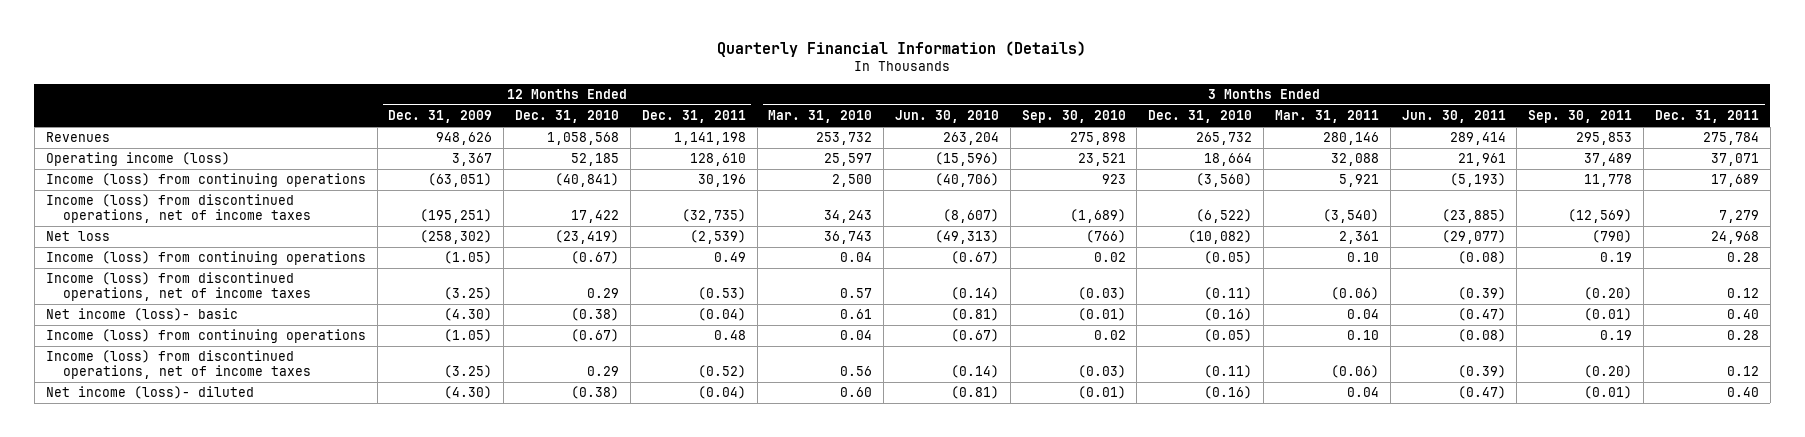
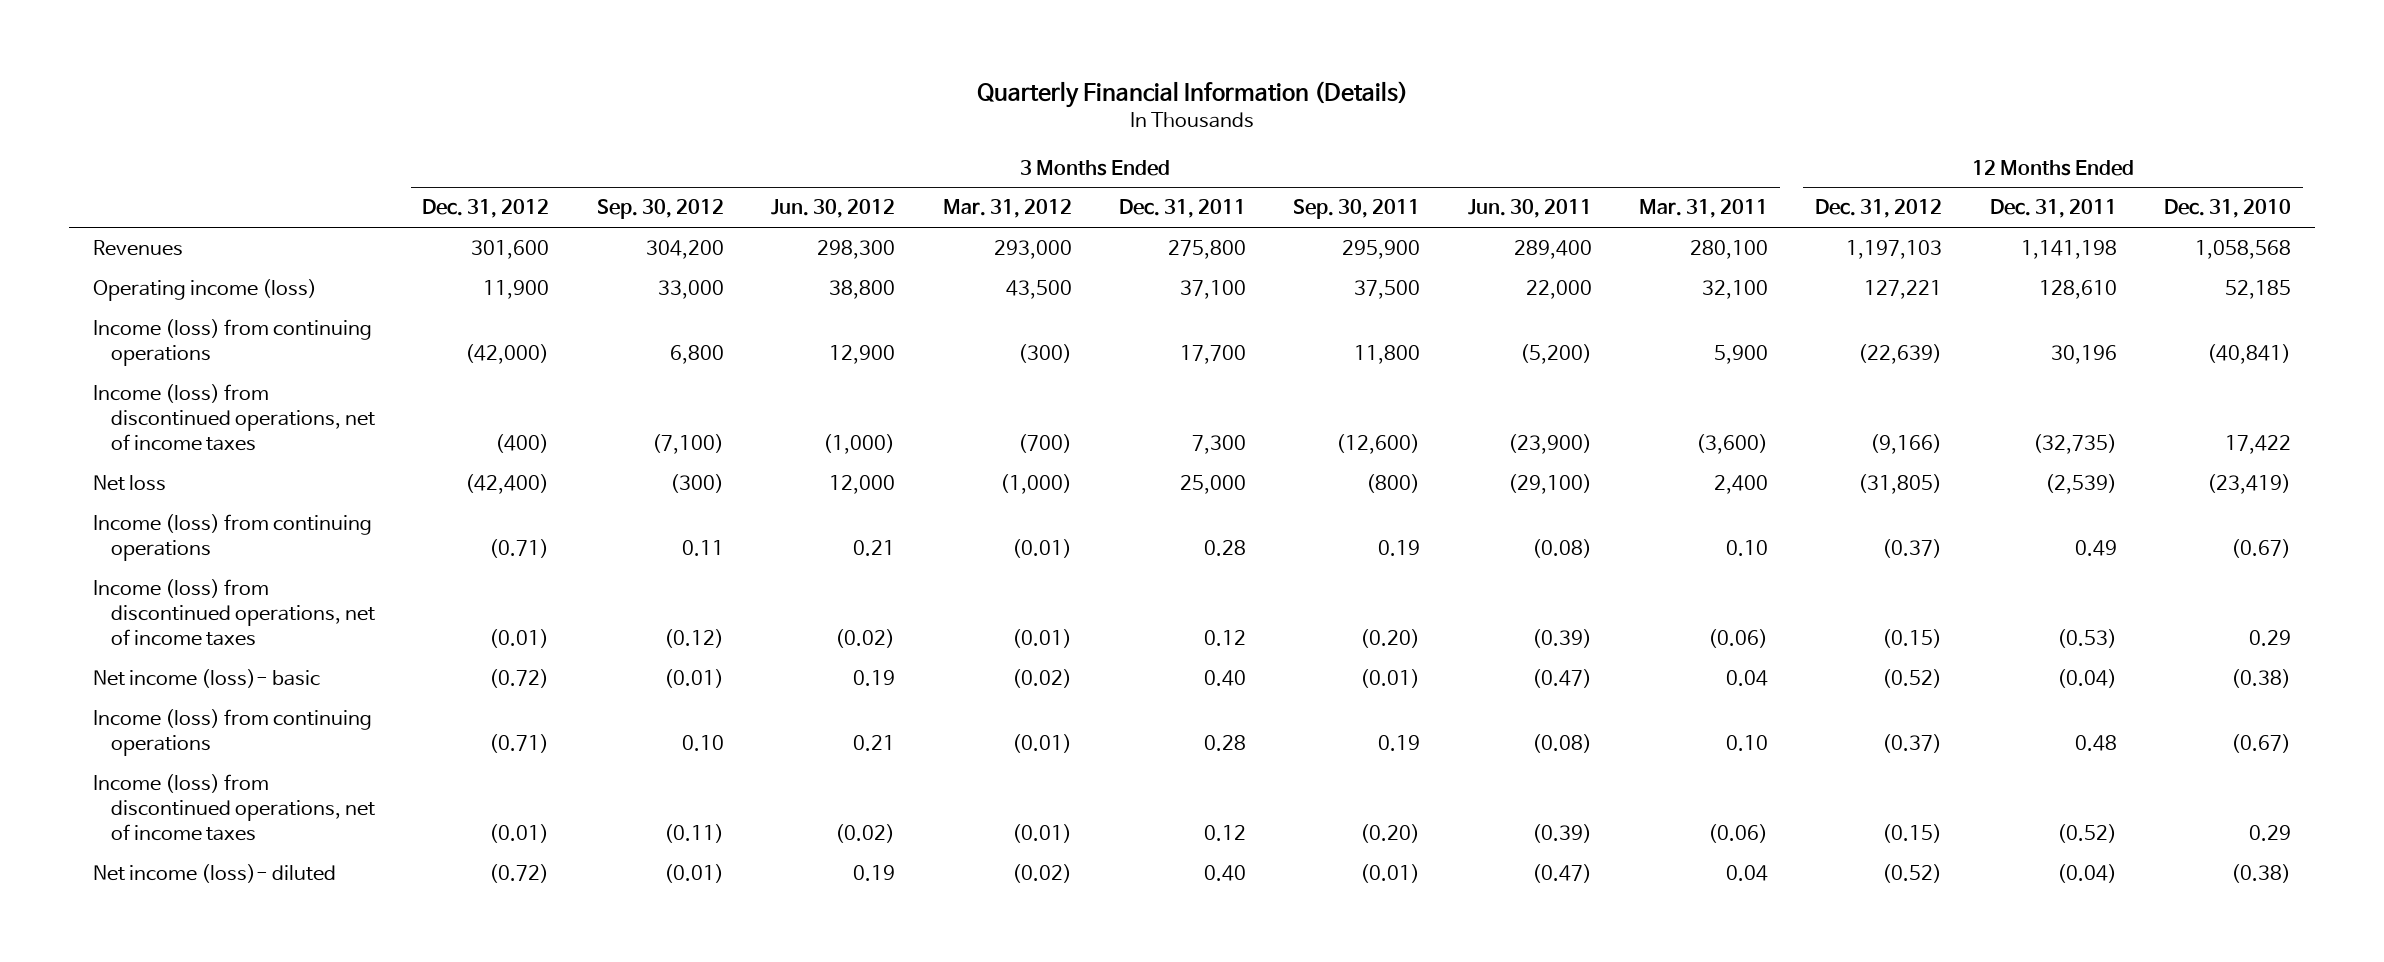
- | 12 Months Ended Dec. 31, 2009 | 12 Months Ended Dec. 31, 2010 | 12 Months Ended Dec. 31, 2011 | 3 Months Ended Mar. 31, 2010 | 3 Months Ended Jun. 30, 2010 | 3 Months Ended Sep. 30, 2010 | 3 Months Ended Dec. 31, 2010 | 3 Months Ended Mar. 31, 2011 | 3 Months Ended Jun. 30, 2011 | 3 Months Ended Sep. 30, 2011 | 3 Months Ended Dec. 31, 2011
+ | 3 Months Ended Dec. 31, 2012 | 3 Months Ended Sep. 30, 2012 | 3 Months Ended Jun. 30, 2012 | 3 Months Ended Mar. 31, 2012 | 3 Months Ended Dec. 31, 2011 | 3 Months Ended Sep. 30, 2011 | 3 Months Ended Jun. 30, 2011 | 3 Months Ended Mar. 31, 2011 | 12 Months Ended Dec. 31, 2012 | 12 Months Ended Dec. 31, 2011 | 12 Months Ended Dec. 31, 2010
- Revenues | 948,626 | 1,058,568 | 1,141,198 | 253,732 | 263,204 | 275,898 | 265,732 | 280,146 | 289,414 | 295,853 | 275,784
- Operating income (loss) | 3,367 | 52,185 | 128,610 | 25,597 | (15,596) | 23,521 | 18,664 | 32,088 | 21,961 | 37,489 | 37,071
- Income (loss) from continuing operations | (63,051) | (40,841) | 30,196 | 2,500 | (40,706) | 923 | (3,560) | 5,921 | (5,193) | 11,778 | 17,689
- Income (loss) from discontinued operations, net of income taxes | (195,251) | 17,422 | (32,735) | 34,243 | (8,607) | (1,689) | (6,522) | (3,540) | (23,885) | (12,569) | 7,279
- Net loss | (258,302) | (23,419) | (2,539) | 36,743 | (49,313) | (766) | (10,082) | 2,361 | (29,077) | (790) | 24,968
+ Revenues | 301,600 | 304,200 | 298,300 | 293,000 | 275,800 | 295,900 | 289,400 | 280,100 | 1,197,103 | 1,141,198 | 1,058,568
+ Operating income (loss) | 11,900 | 33,000 | 38,800 | 43,500 | 37,100 | 37,500 | 22,000 | 32,100 | 127,221 | 128,610 | 52,185
+ Income (loss) from continuing operations | (42,000) | 6,800 | 12,900 | (300) | 17,700 | 11,800 | (5,200) | 5,900 | (22,639) | 30,196 | (40,841)
+ Income (loss) from discontinued operations, net of income taxes | (400) | (7,100) | (1,000) | (700) | 7,300 | (12,600) | (23,900) | (3,600) | (9,166) | (32,735) | 17,422
+ Net loss | (42,400) | (300) | 12,000 | (1,000) | 25,000 | (800) | (29,100) | 2,400 | (31,805) | (2,539) | (23,419)

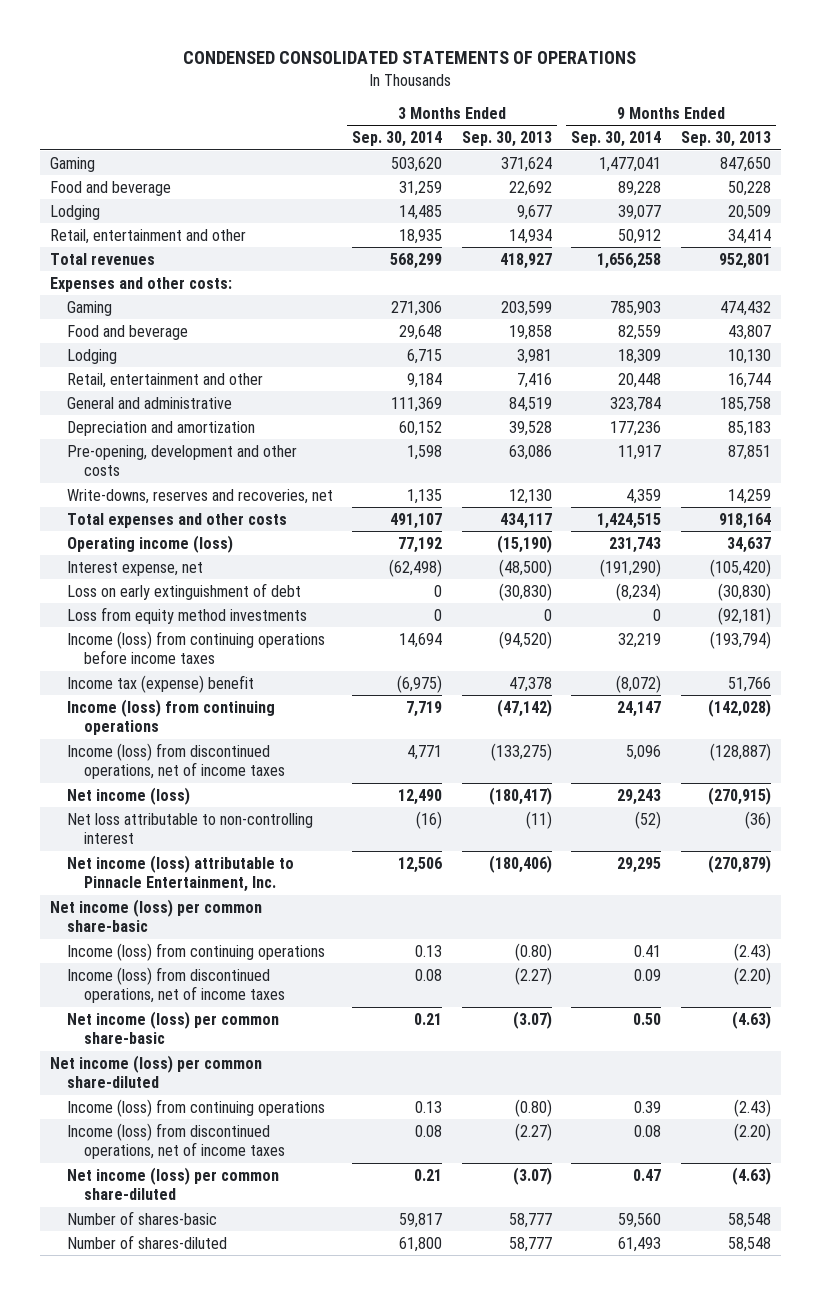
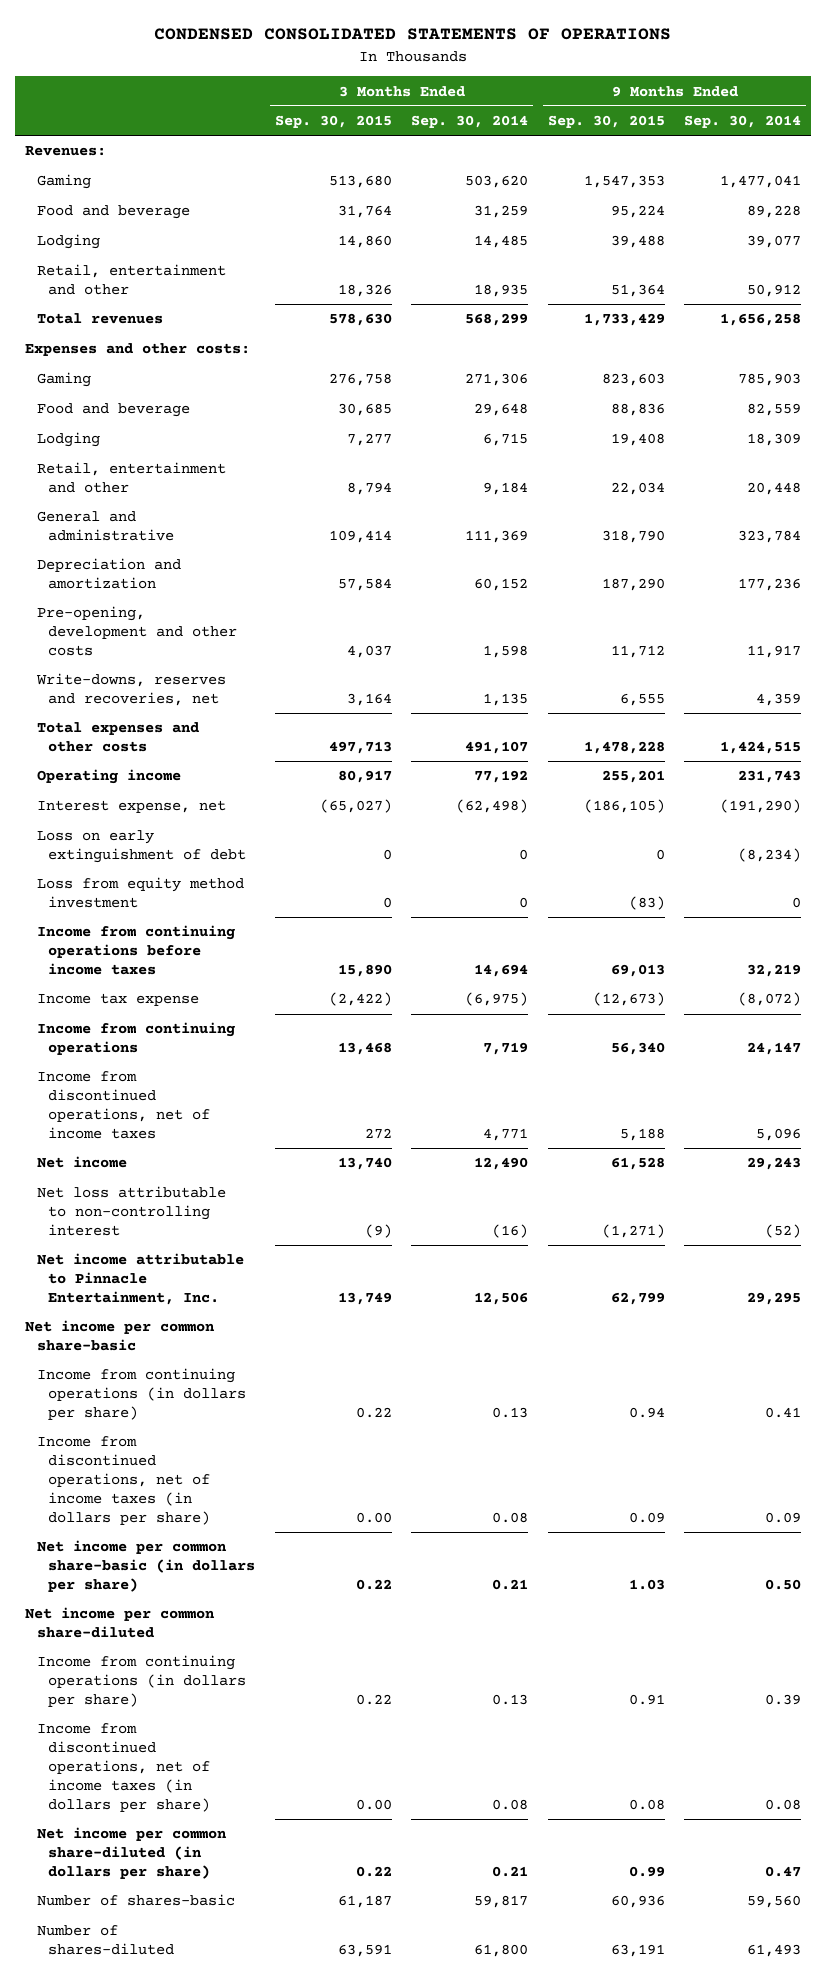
- | 3 Months Ended Sep. 30, 2014 | 3 Months Ended Sep. 30, 2013 | 9 Months Ended Sep. 30, 2014 | 9 Months Ended Sep. 30, 2013
+ | 3 Months Ended Sep. 30, 2015 | 3 Months Ended Sep. 30, 2014 | 9 Months Ended Sep. 30, 2015 | 9 Months Ended Sep. 30, 2014
+ Revenues:
- Operating income (loss) | 77,192 | (15,190) | 231,743 | 34,637
+ Operating income | 80,917 | 77,192 | 255,201 | 231,743
- Loss from equity method investments | 0 | 0 | 0 | (92,181)
- Income (loss) from continuing operations before income taxes | 14,694 | (94,520) | 32,219 | (193,794)
- Income tax (expense) benefit | (6,975) | 47,378 | (8,072) | 51,766
- Income (loss) from continuing operations | 7,719 | (47,142) | 24,147 | (142,028)
- Income (loss) from discontinued operations, net of income taxes | 4,771 | (133,275) | 5,096 | (128,887)
- Net income (loss) | 12,490 | (180,417) | 29,243 | (270,915)
+ Loss from equity method investment | 0 | 0 | (83) | 0
+ Income from continuing operations before income taxes | 15,890 | 14,694 | 69,013 | 32,219
+ Income tax expense | (2,422) | (6,975) | (12,673) | (8,072)
+ Income from continuing operations | 13,468 | 7,719 | 56,340 | 24,147
+ Income from discontinued operations, net of income taxes | 272 | 4,771 | 5,188 | 5,096
+ Net income | 13,740 | 12,490 | 61,528 | 29,243
- Net income (loss) attributable to Pinnacle Entertainment, Inc. | 12,506 | (180,406) | 29,295 | (270,879)
- Net income (loss) per common share-basic
- Income (loss) from continuing operations | 0.13 | (0.80) | 0.41 | (2.43)
- Income (loss) from discontinued operations, net of income taxes | 0.08 | (2.27) | 0.09 | (2.20)
- Net income (loss) per common share-basic | 0.21 | (3.07) | 0.50 | (4.63)
- Net income (loss) per common share-diluted
- Income (loss) from continuing operations | 0.13 | (0.80) | 0.39 | (2.43)
- Income (loss) from discontinued operations, net of income taxes | 0.08 | (2.27) | 0.08 | (2.20)
- Net income (loss) per common share-diluted | 0.21 | (3.07) | 0.47 | (4.63)
+ Net income attributable to Pinnacle Entertainment, Inc. | 13,749 | 12,506 | 62,799 | 29,295
+ Net income per common share-basic
+ Income from continuing operations (in dollars per share) | 0.22 | 0.13 | 0.94 | 0.41
+ Income from discontinued operations, net of income taxes (in dollars per share) | 0.00 | 0.08 | 0.09 | 0.09
+ Net income per common share-basic (in dollars per share) | 0.22 | 0.21 | 1.03 | 0.50
+ Net income per common share-diluted
+ Income from continuing operations (in dollars per share) | 0.22 | 0.13 | 0.91 | 0.39
+ Income from discontinued operations, net of income taxes (in dollars per share) | 0.00 | 0.08 | 0.08 | 0.08
+ Net income per common share-diluted (in dollars per share) | 0.22 | 0.21 | 0.99 | 0.47

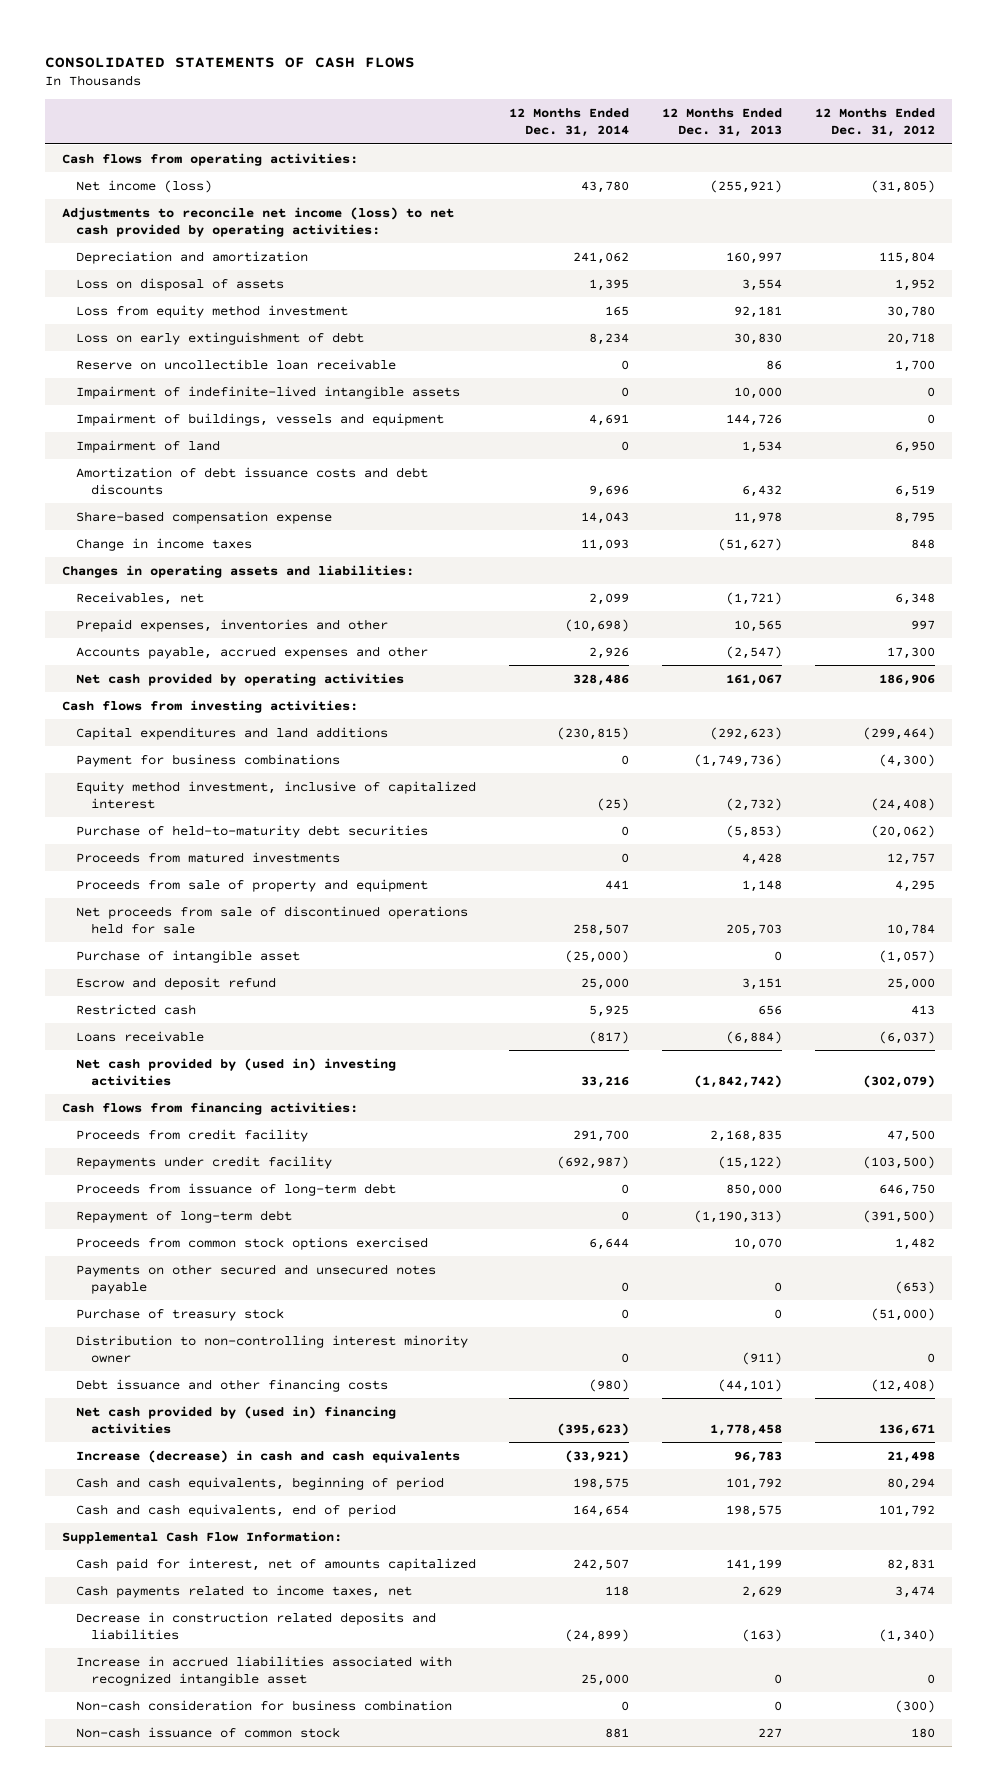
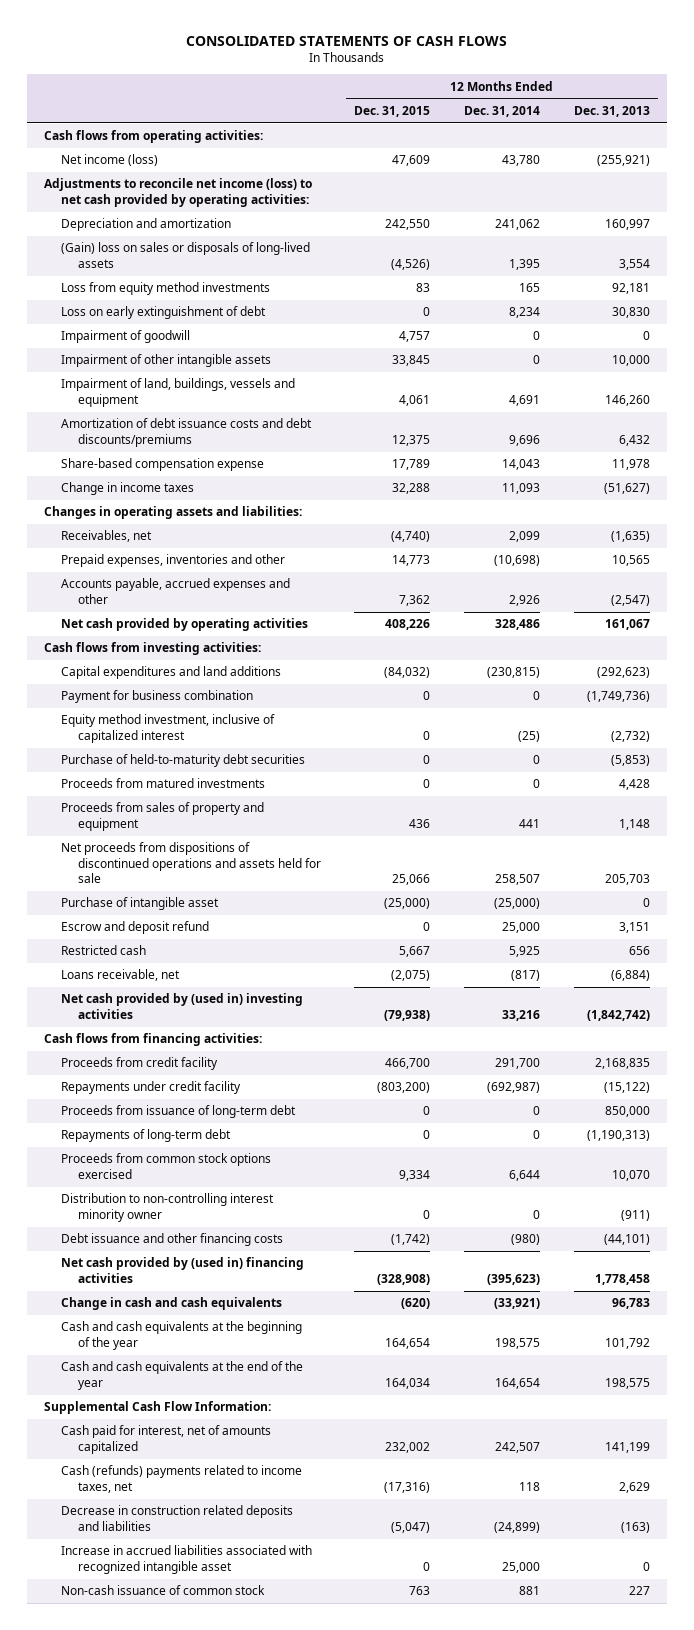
- | 12 Months Ended Dec. 31, 2014 | 12 Months Ended Dec. 31, 2013 | 12 Months Ended Dec. 31, 2012
+ | 12 Months Ended Dec. 31, 2015 | 12 Months Ended Dec. 31, 2014 | 12 Months Ended Dec. 31, 2013
- Loss on disposal of assets | 1,395 | 3,554 | 1,952
- Loss from equity method investment | 165 | 92,181 | 30,780
+ (Gain) loss on sales or disposals of long-lived assets | (4,526) | 1,395 | 3,554
+ Loss from equity method investments | 83 | 165 | 92,181
- Reserve on uncollectible loan receivable | 0 | 86 | 1,700
- Impairment of indefinite-lived intangible assets | 0 | 10,000 | 0
- Impairment of buildings, vessels and equipment | 4,691 | 144,726 | 0
- Impairment of land | 0 | 1,534 | 6,950
- Amortization of debt issuance costs and debt discounts | 9,696 | 6,432 | 6,519
+ Impairment of goodwill | 4,757 | 0 | 0
+ Impairment of other intangible assets | 33,845 | 0 | 10,000
+ Impairment of land, buildings, vessels and equipment | 4,061 | 4,691 | 146,260
+ Amortization of debt issuance costs and debt discounts/premiums | 12,375 | 9,696 | 6,432
- Receivables, net | 2,099 | (1,721) | 6,348
+ Receivables, net | (4,740) | 2,099 | (1,635)
- Payment for business combinations | 0 | (1,749,736) | (4,300)
+ Payment for business combination | 0 | 0 | (1,749,736)
- Proceeds from sale of property and equipment | 441 | 1,148 | 4,295
- Net proceeds from sale of discontinued operations held for sale | 258,507 | 205,703 | 10,784
+ Proceeds from sales of property and equipment | 436 | 441 | 1,148
+ Net proceeds from dispositions of discontinued operations and assets held for sale | 25,066 | 258,507 | 205,703
- Loans receivable | (817) | (6,884) | (6,037)
+ Loans receivable, net | (2,075) | (817) | (6,884)
- Repayment of long-term debt | 0 | (1,190,313) | (391,500)
+ Repayments of long-term debt | 0 | 0 | (1,190,313)
- Payments on other secured and unsecured notes payable | 0 | 0 | (653)
- Purchase of treasury stock | 0 | 0 | (51,000)
- Increase (decrease) in cash and cash equivalents | (33,921) | 96,783 | 21,498
- Cash and cash equivalents, beginning of period | 198,575 | 101,792 | 80,294
- Cash and cash equivalents, end of period | 164,654 | 198,575 | 101,792
+ Change in cash and cash equivalents | (620) | (33,921) | 96,783
+ Cash and cash equivalents at the beginning of the year | 164,654 | 198,575 | 101,792
+ Cash and cash equivalents at the end of the year | 164,034 | 164,654 | 198,575
- Cash payments related to income taxes, net | 118 | 2,629 | 3,474
+ Cash (refunds) payments related to income taxes, net | (17,316) | 118 | 2,629
- Non-cash consideration for business combination | 0 | 0 | (300)

